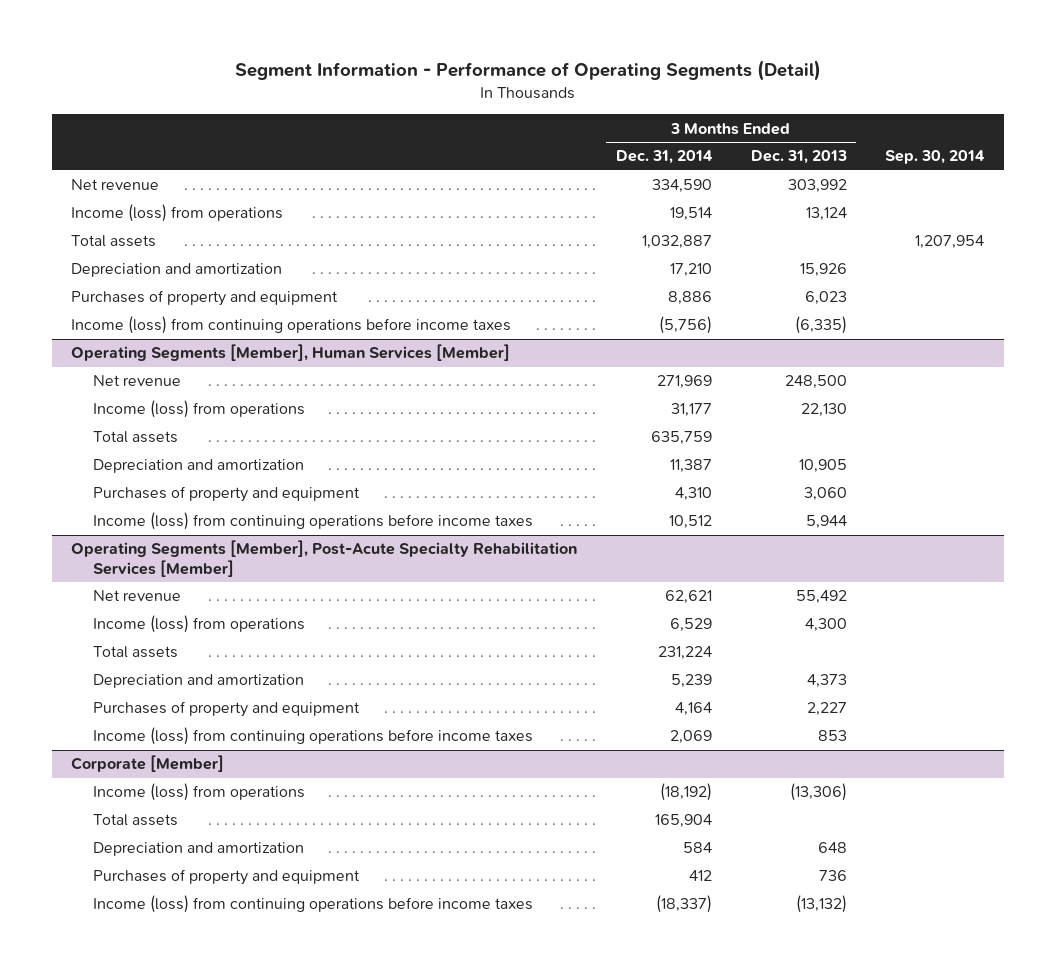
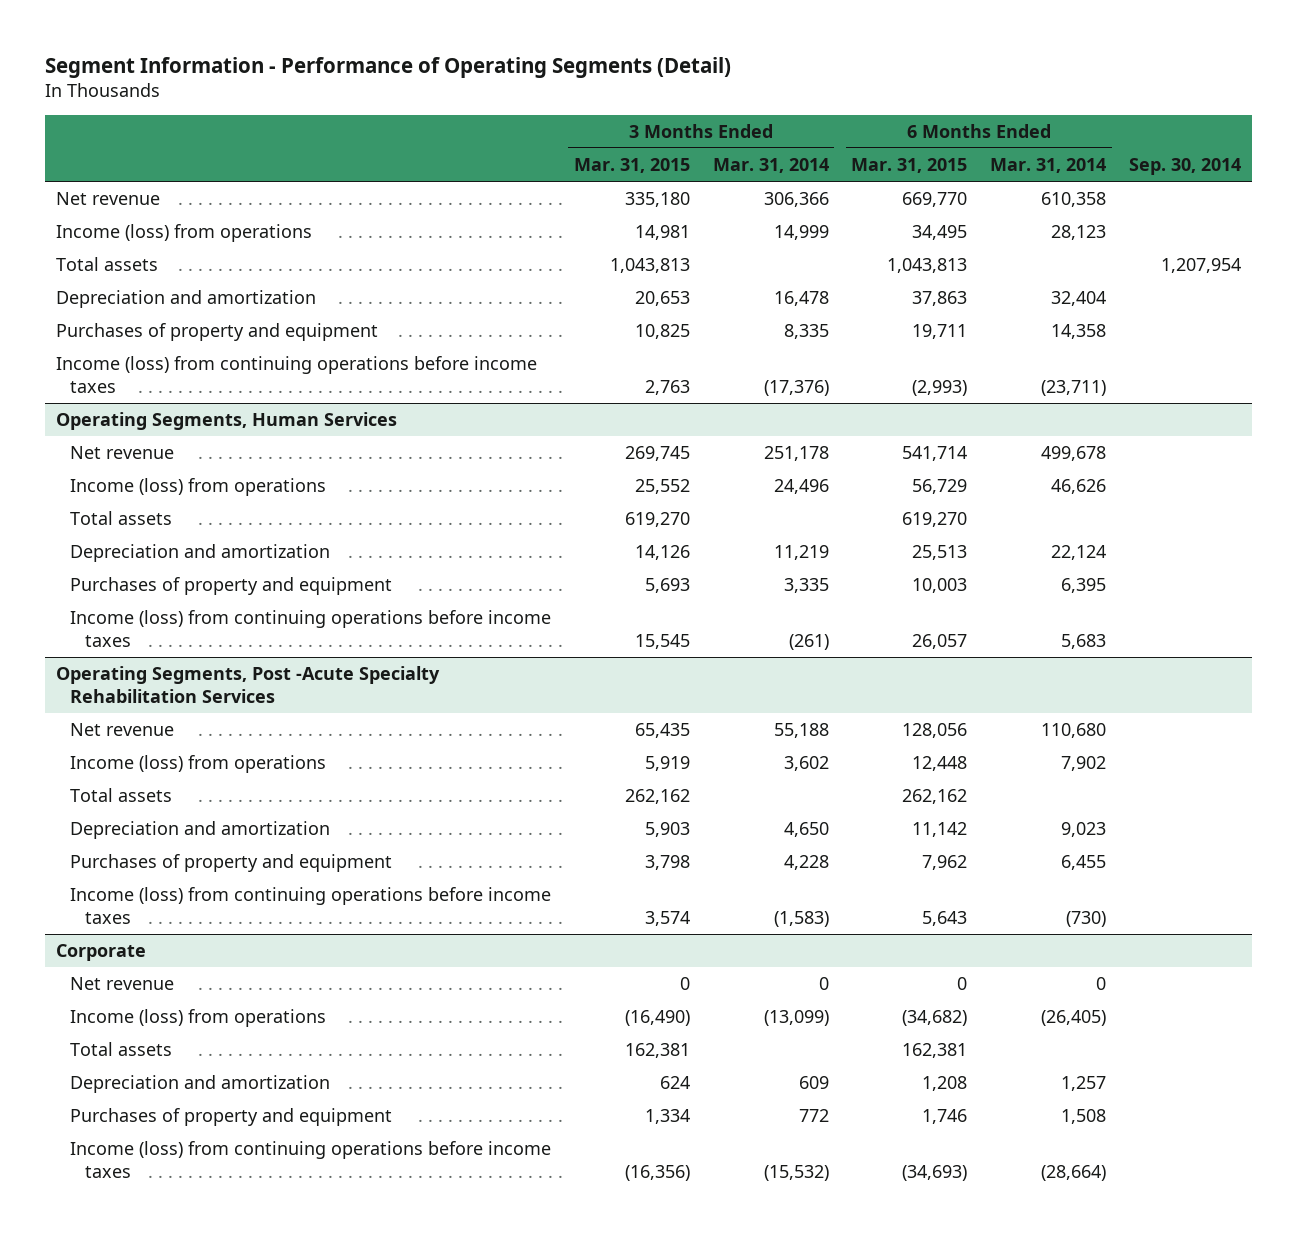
- | 3 Months Ended Dec. 31, 2014 | 3 Months Ended Dec. 31, 2013 | Sep. 30, 2014
+ | 3 Months Ended Mar. 31, 2015 | 3 Months Ended Mar. 31, 2014 | 6 Months Ended Mar. 31, 2015 | 6 Months Ended Mar. 31, 2014 | Sep. 30, 2014
- Operating Segments [Member], Human Services [Member]
+ Operating Segments, Human Services
- Operating Segments [Member], Post-Acute Specialty Rehabilitation Services [Member]
+ Operating Segments, Post -Acute Specialty Rehabilitation Services
- Corporate [Member]
+ Corporate
+ Net revenue | 0 | 0 | 0 | 0 |

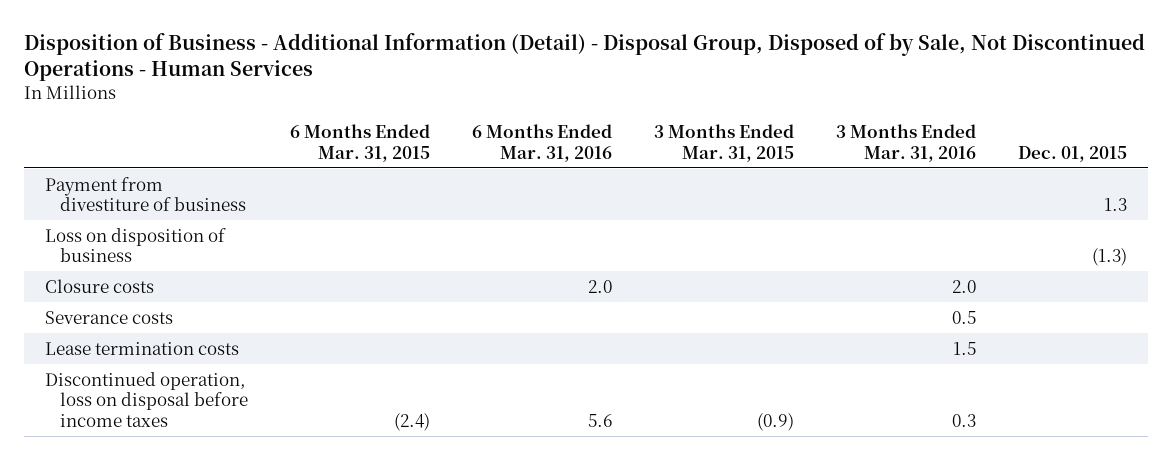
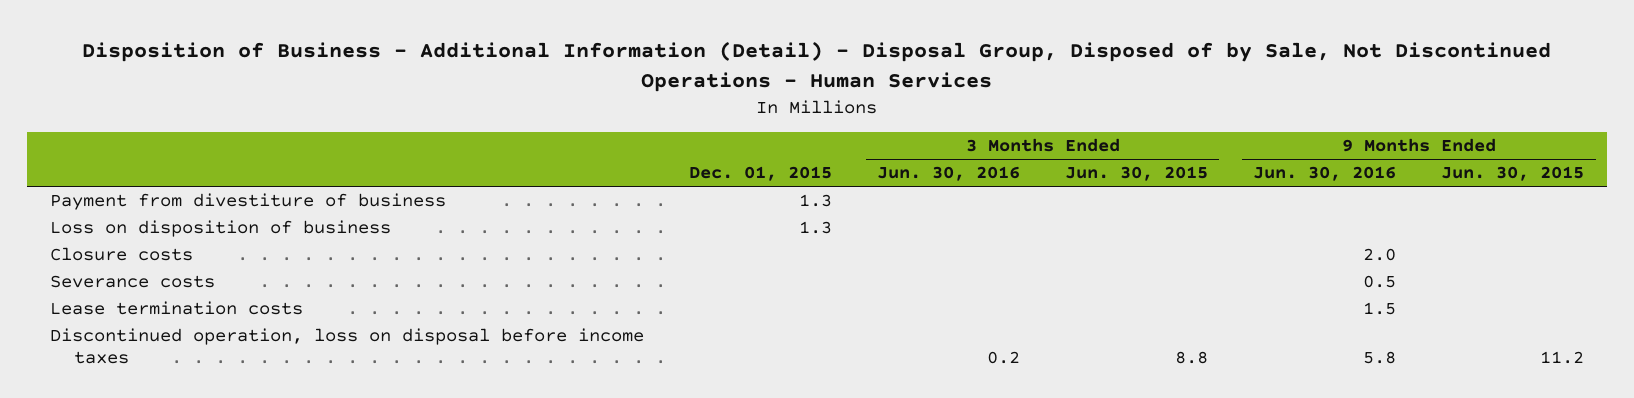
- | 6 Months Ended Mar. 31, 2015 | 6 Months Ended Mar. 31, 2016 | 3 Months Ended Mar. 31, 2015 | 3 Months Ended Mar. 31, 2016 | Dec. 01, 2015
+ | Dec. 01, 2015 | 3 Months Ended Jun. 30, 2016 | 3 Months Ended Jun. 30, 2015 | 9 Months Ended Jun. 30, 2016 | 9 Months Ended Jun. 30, 2015
- Loss on disposition of business | | | | | (1.3)
+ Loss on disposition of business | 1.3 | | | |

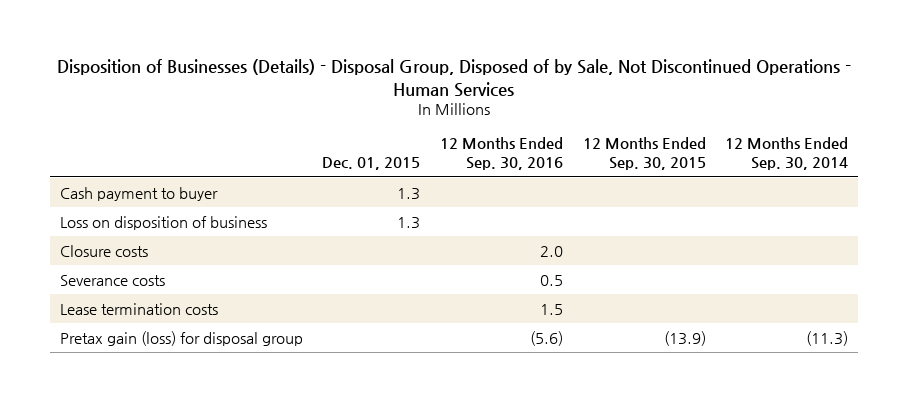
- Disposition of Business - Additional Information (Detail) - Disposal Group, Disposed of by Sale, Not Discontinued Operations - Human Services
+ Disposition of Businesses (Details) - Disposal Group, Disposed of by Sale, Not Discontinued Operations - Human Services
- | Dec. 01, 2015 | 3 Months Ended Jun. 30, 2016 | 3 Months Ended Jun. 30, 2015 | 9 Months Ended Jun. 30, 2016 | 9 Months Ended Jun. 30, 2015
+ | Dec. 01, 2015 | 12 Months Ended Sep. 30, 2016 | 12 Months Ended Sep. 30, 2015 | 12 Months Ended Sep. 30, 2014
- Payment from divestiture of business | 1.3 | | | |
+ Cash payment to buyer | 1.3 | | |
- Discontinued operation, loss on disposal before income taxes | | 0.2 | 8.8 | 5.8 | 11.2
+ Pretax gain (loss) for disposal group | | (5.6) | (13.9) | (11.3)

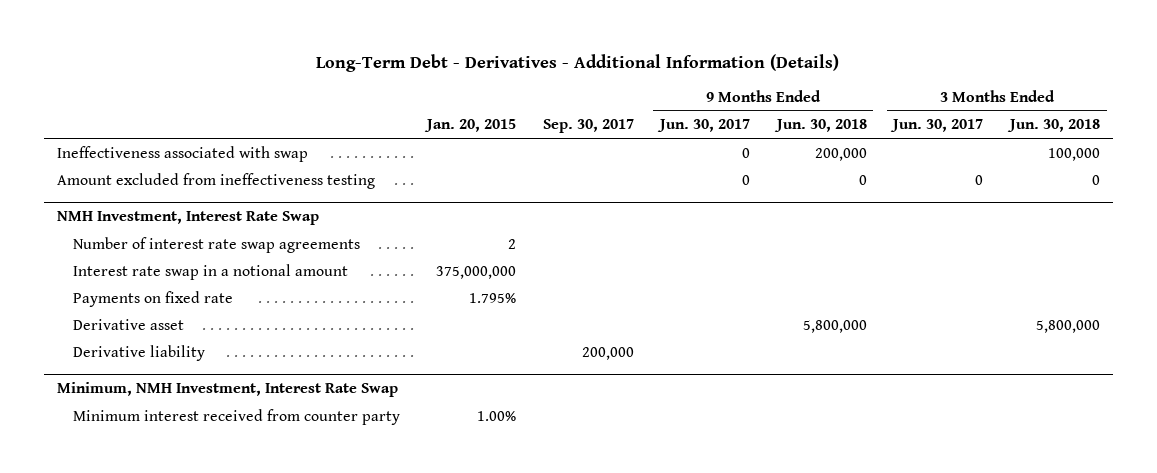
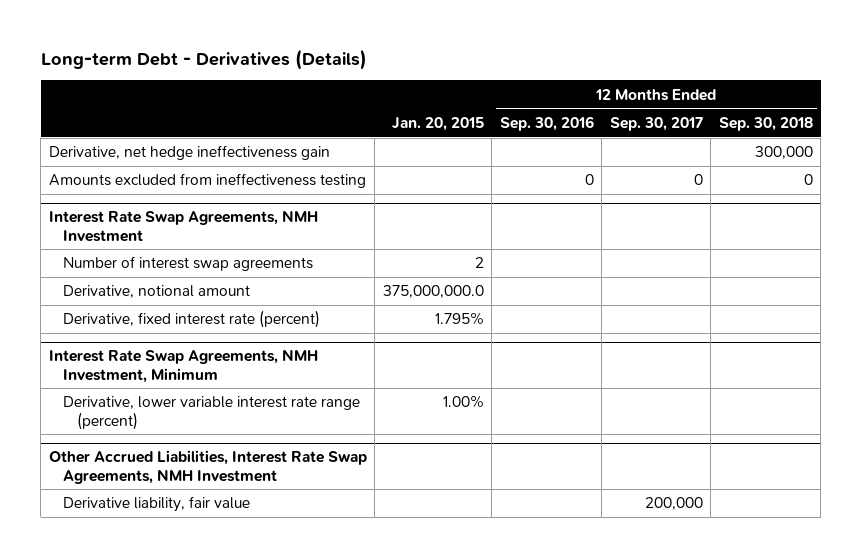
- Long-Term Debt - Derivatives - Additional Information (Details)
+ Long-term Debt - Derivatives (Details)
- | Jan. 20, 2015 | Sep. 30, 2017 | 9 Months Ended Jun. 30, 2017 | 9 Months Ended Jun. 30, 2018 | 3 Months Ended Jun. 30, 2017 | 3 Months Ended Jun. 30, 2018
+ | Jan. 20, 2015 | 12 Months Ended Sep. 30, 2016 | 12 Months Ended Sep. 30, 2017 | 12 Months Ended Sep. 30, 2018
- Ineffectiveness associated with swap | | | 0 | 200,000 | | 100,000
- Amount excluded from ineffectiveness testing | | | 0 | 0 | 0 | 0
- NMH Investment, Interest Rate Swap
- Number of interest rate swap agreements | 2 | | | | |
- Interest rate swap in a notional amount | 375,000,000 | | | | |
- Payments on fixed rate | 1.795% | | | | |
- Derivative asset | | | | 5,800,000 | | 5,800,000
- Derivative liability | | 200,000 | | | |
- Minimum, NMH Investment, Interest Rate Swap
- Minimum interest received from counter party | 1.00% | | | | |
+ Derivative, net hedge ineffectiveness gain | | | | 300,000
+ Amounts excluded from ineffectiveness testing | | 0 | 0 | 0
+ Interest Rate Swap Agreements, NMH Investment
+ Number of interest swap agreements | 2 | | |
+ Derivative, notional amount | 375,000,000.0 | | |
+ Derivative, fixed interest rate (percent) | 1.795% | | |
+ Interest Rate Swap Agreements, NMH Investment, Minimum
+ Derivative, lower variable interest rate range (percent) | 1.00% | | |
+ Other Accrued Liabilities, Interest Rate Swap Agreements, NMH Investment
+ Derivative liability, fair value | | | 200,000 |

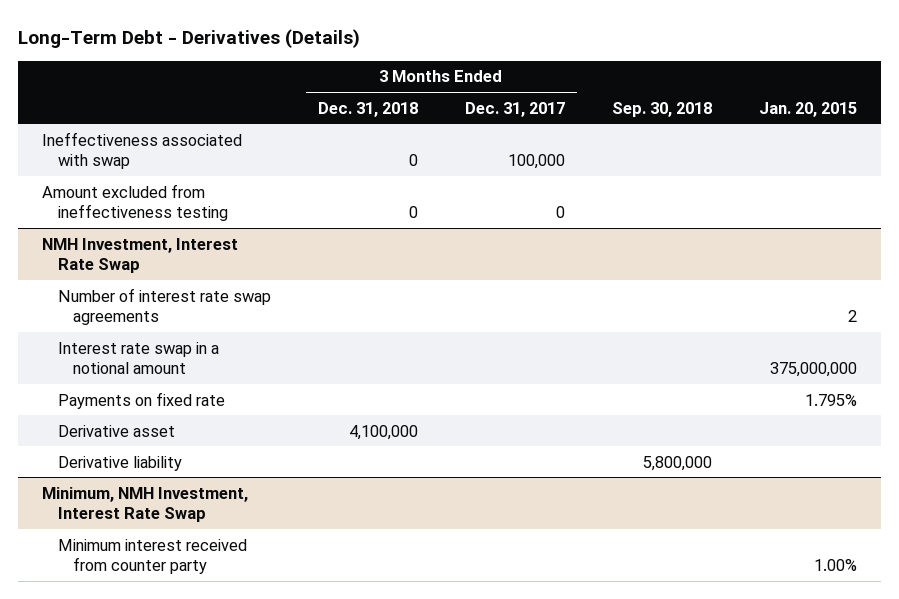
- Long-term Debt - Derivatives (Details)
+ Long-Term Debt - Derivatives (Details)
- | Jan. 20, 2015 | 12 Months Ended Sep. 30, 2016 | 12 Months Ended Sep. 30, 2017 | 12 Months Ended Sep. 30, 2018
+ | 3 Months Ended Dec. 31, 2018 | 3 Months Ended Dec. 31, 2017 | Sep. 30, 2018 | Jan. 20, 2015
- Derivative, net hedge ineffectiveness gain | | | | 300,000
- Amounts excluded from ineffectiveness testing | | 0 | 0 | 0
- Interest Rate Swap Agreements, NMH Investment
- Number of interest swap agreements | 2 | | |
- Derivative, notional amount | 375,000,000.0 | | |
- Derivative, fixed interest rate (percent) | 1.795% | | |
- Interest Rate Swap Agreements, NMH Investment, Minimum
- Derivative, lower variable interest rate range (percent) | 1.00% | | |
- Other Accrued Liabilities, Interest Rate Swap Agreements, NMH Investment
- Derivative liability, fair value | | | 200,000 |
+ Ineffectiveness associated with swap | 0 | 100,000 | |
+ Amount excluded from ineffectiveness testing | 0 | 0 | |
+ NMH Investment, Interest Rate Swap
+ Number of interest rate swap agreements | | | | 2
+ Interest rate swap in a notional amount | | | | 375,000,000
+ Payments on fixed rate | | | | 1.795%
+ Derivative asset | 4,100,000 | | |
+ Derivative liability | | | 5,800,000 |
+ Minimum, NMH Investment, Interest Rate Swap
+ Minimum interest received from counter party | | | | 1.00%

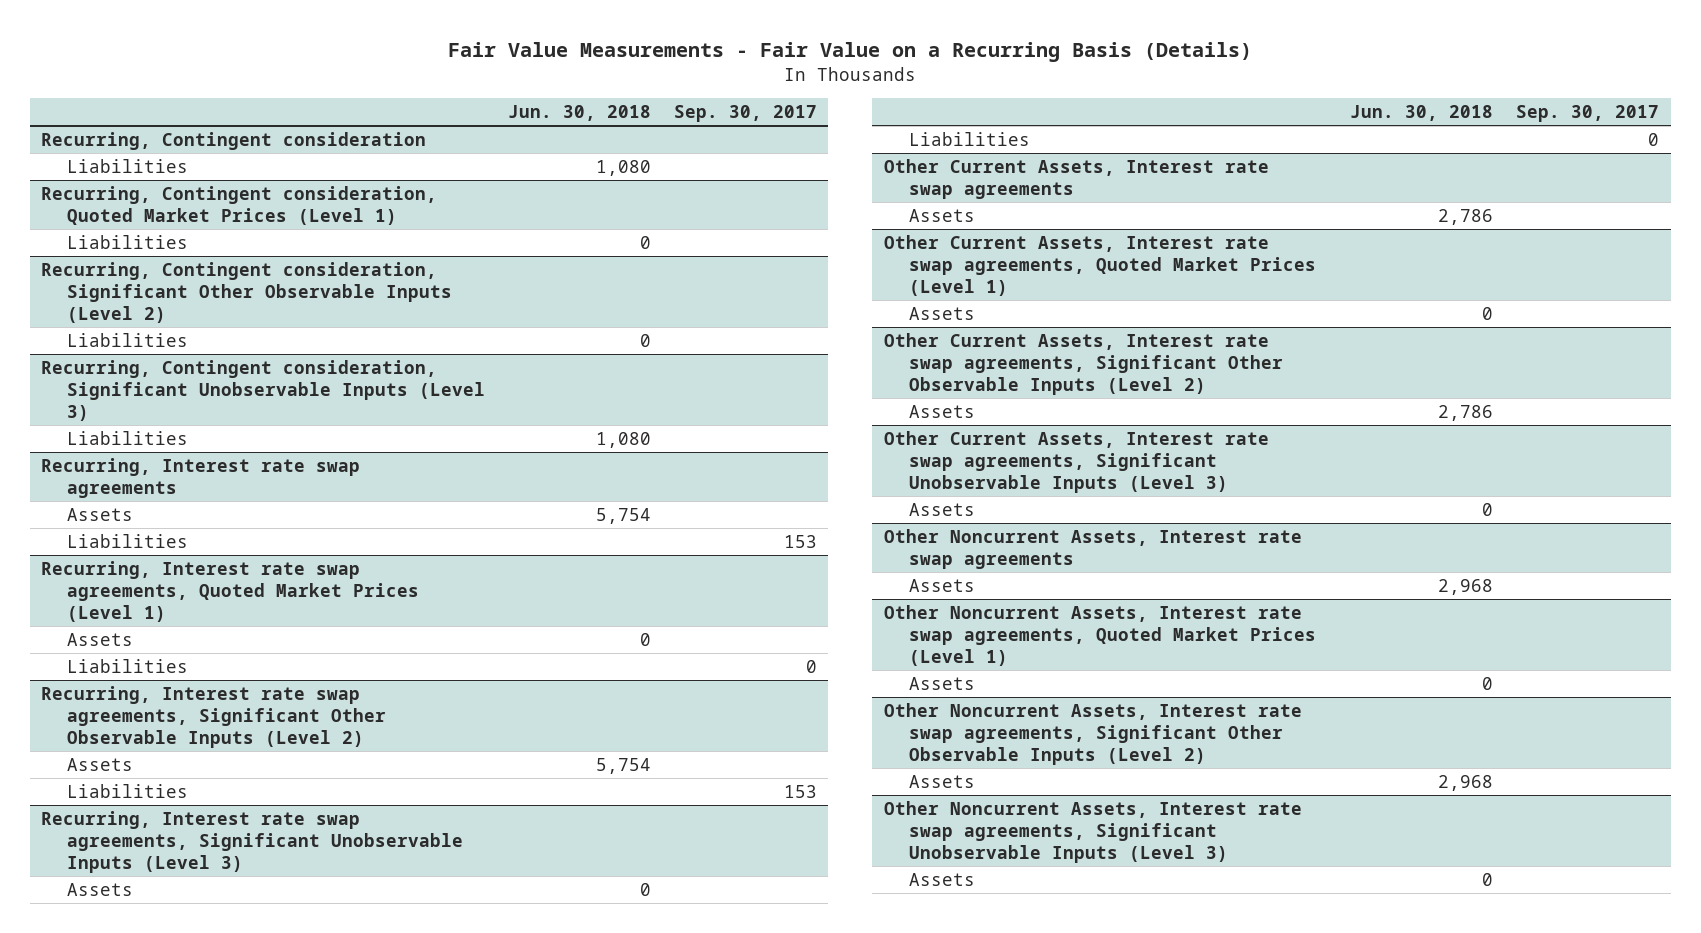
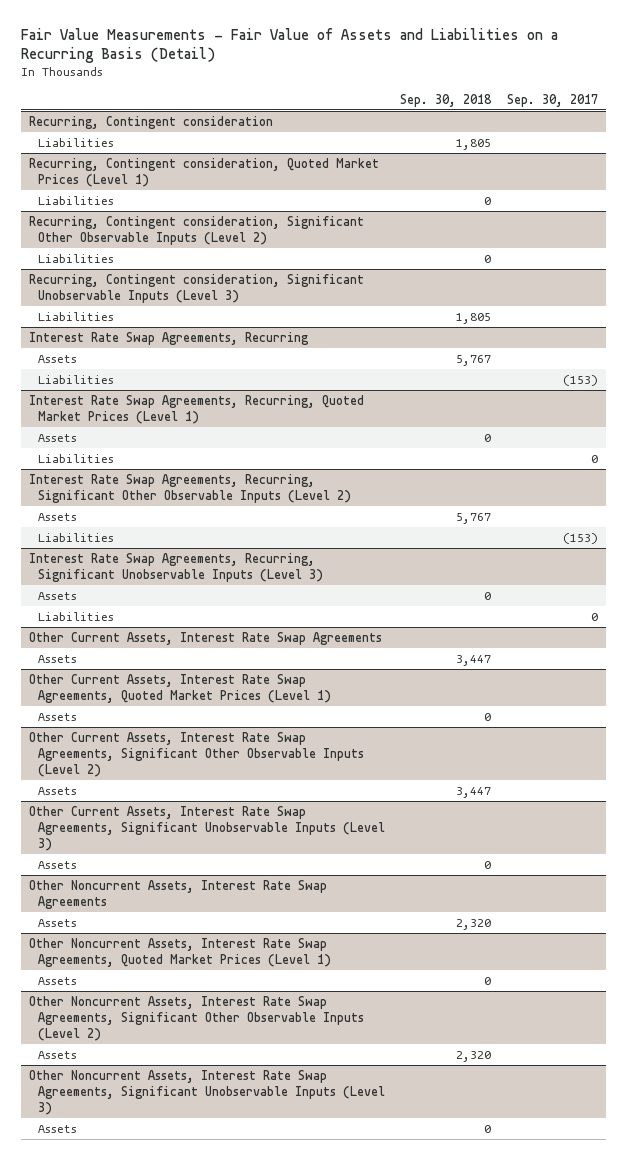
- Fair Value Measurements - Fair Value on a Recurring Basis (Details)
+ Fair Value Measurements - Fair Value of Assets and Liabilities on a Recurring Basis (Detail)
- | Jun. 30, 2018 | Sep. 30, 2017
+ | Sep. 30, 2018 | Sep. 30, 2017
- Recurring, Interest rate swap agreements
+ Interest Rate Swap Agreements, Recurring
- Liabilities | | 153
- Recurring, Interest rate swap agreements, Quoted Market Prices (Level 1)
+ Liabilities | | (153)
+ Interest Rate Swap Agreements, Recurring, Quoted Market Prices (Level 1)
- Recurring, Interest rate swap agreements, Significant Other Observable Inputs (Level 2)
+ Interest Rate Swap Agreements, Recurring, Significant Other Observable Inputs (Level 2)
- Liabilities | | 153
- Recurring, Interest rate swap agreements, Significant Unobservable Inputs (Level 3)
+ Liabilities | | (153)
+ Interest Rate Swap Agreements, Recurring, Significant Unobservable Inputs (Level 3)
- Other Current Assets, Interest rate swap agreements
+ Other Current Assets, Interest Rate Swap Agreements
- Other Current Assets, Interest rate swap agreements, Quoted Market Prices (Level 1)
+ Other Current Assets, Interest Rate Swap Agreements, Quoted Market Prices (Level 1)
- Other Current Assets, Interest rate swap agreements, Significant Other Observable Inputs (Level 2)
+ Other Current Assets, Interest Rate Swap Agreements, Significant Other Observable Inputs (Level 2)
- Other Current Assets, Interest rate swap agreements, Significant Unobservable Inputs (Level 3)
+ Other Current Assets, Interest Rate Swap Agreements, Significant Unobservable Inputs (Level 3)
- Other Noncurrent Assets, Interest rate swap agreements
+ Other Noncurrent Assets, Interest Rate Swap Agreements
- Other Noncurrent Assets, Interest rate swap agreements, Quoted Market Prices (Level 1)
+ Other Noncurrent Assets, Interest Rate Swap Agreements, Quoted Market Prices (Level 1)
- Other Noncurrent Assets, Interest rate swap agreements, Significant Other Observable Inputs (Level 2)
+ Other Noncurrent Assets, Interest Rate Swap Agreements, Significant Other Observable Inputs (Level 2)
- Other Noncurrent Assets, Interest rate swap agreements, Significant Unobservable Inputs (Level 3)
+ Other Noncurrent Assets, Interest Rate Swap Agreements, Significant Unobservable Inputs (Level 3)

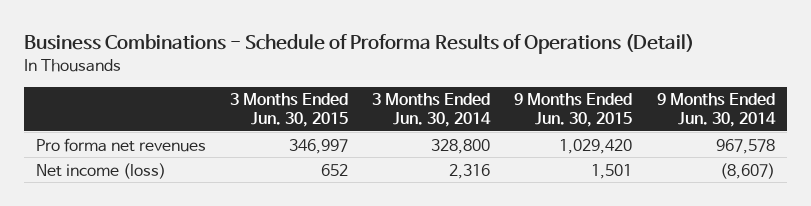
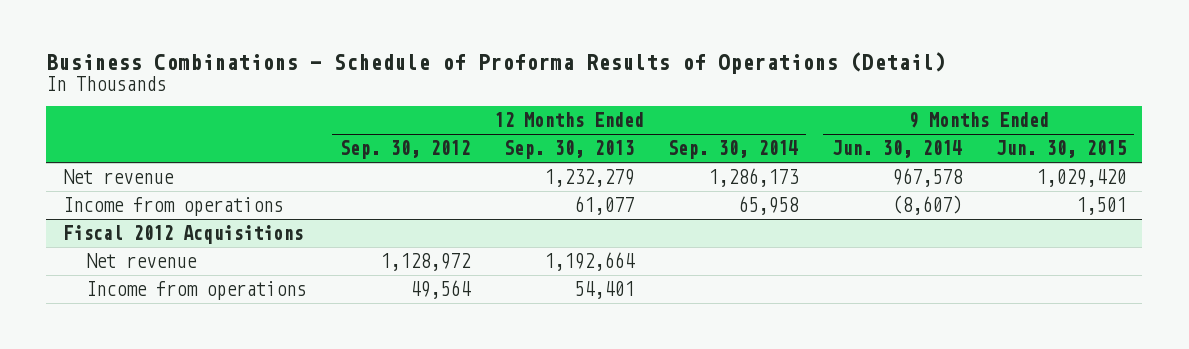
- | 3 Months Ended Jun. 30, 2015 | 3 Months Ended Jun. 30, 2014 | 9 Months Ended Jun. 30, 2015 | 9 Months Ended Jun. 30, 2014
+ | 12 Months Ended Sep. 30, 2012 | 12 Months Ended Sep. 30, 2013 | 12 Months Ended Sep. 30, 2014 | 9 Months Ended Jun. 30, 2014 | 9 Months Ended Jun. 30, 2015
- Pro forma net revenues | 346,997 | 328,800 | 1,029,420 | 967,578
- Net income (loss) | 652 | 2,316 | 1,501 | (8,607)
+ Net revenue | | 1,232,279 | 1,286,173 | 967,578 | 1,029,420
+ Income from operations | | 61,077 | 65,958 | (8,607) | 1,501
+ Fiscal 2012 Acquisitions
+ Net revenue | 1,128,972 | 1,192,664 | | |
+ Income from operations | 49,564 | 54,401 | | |

